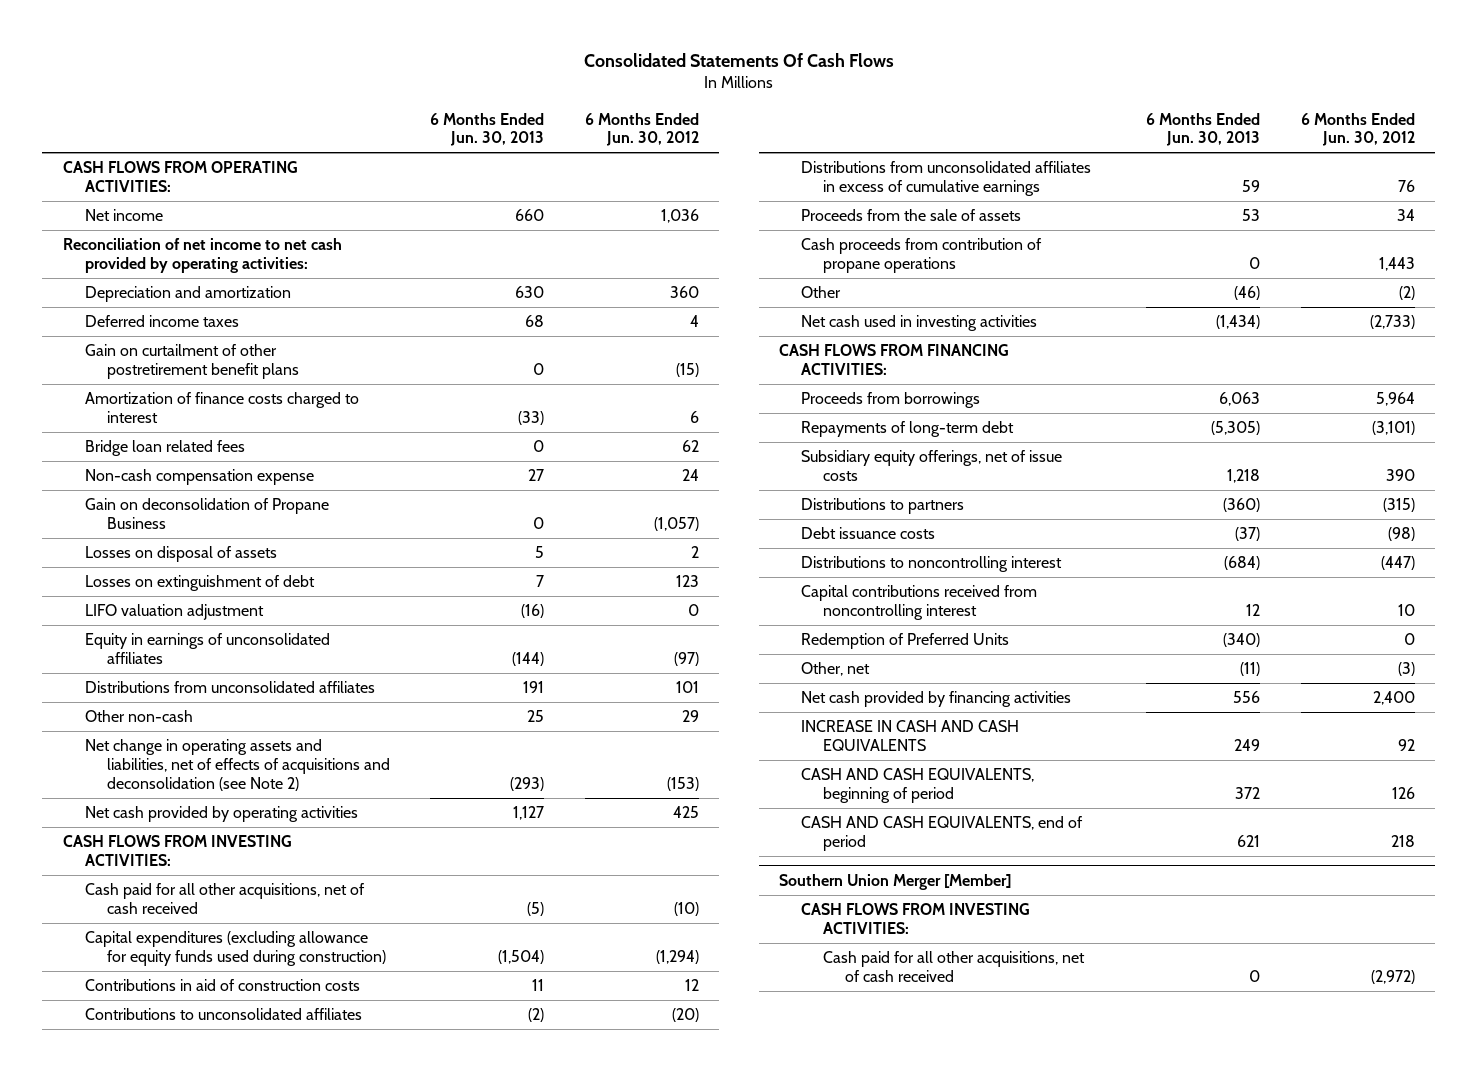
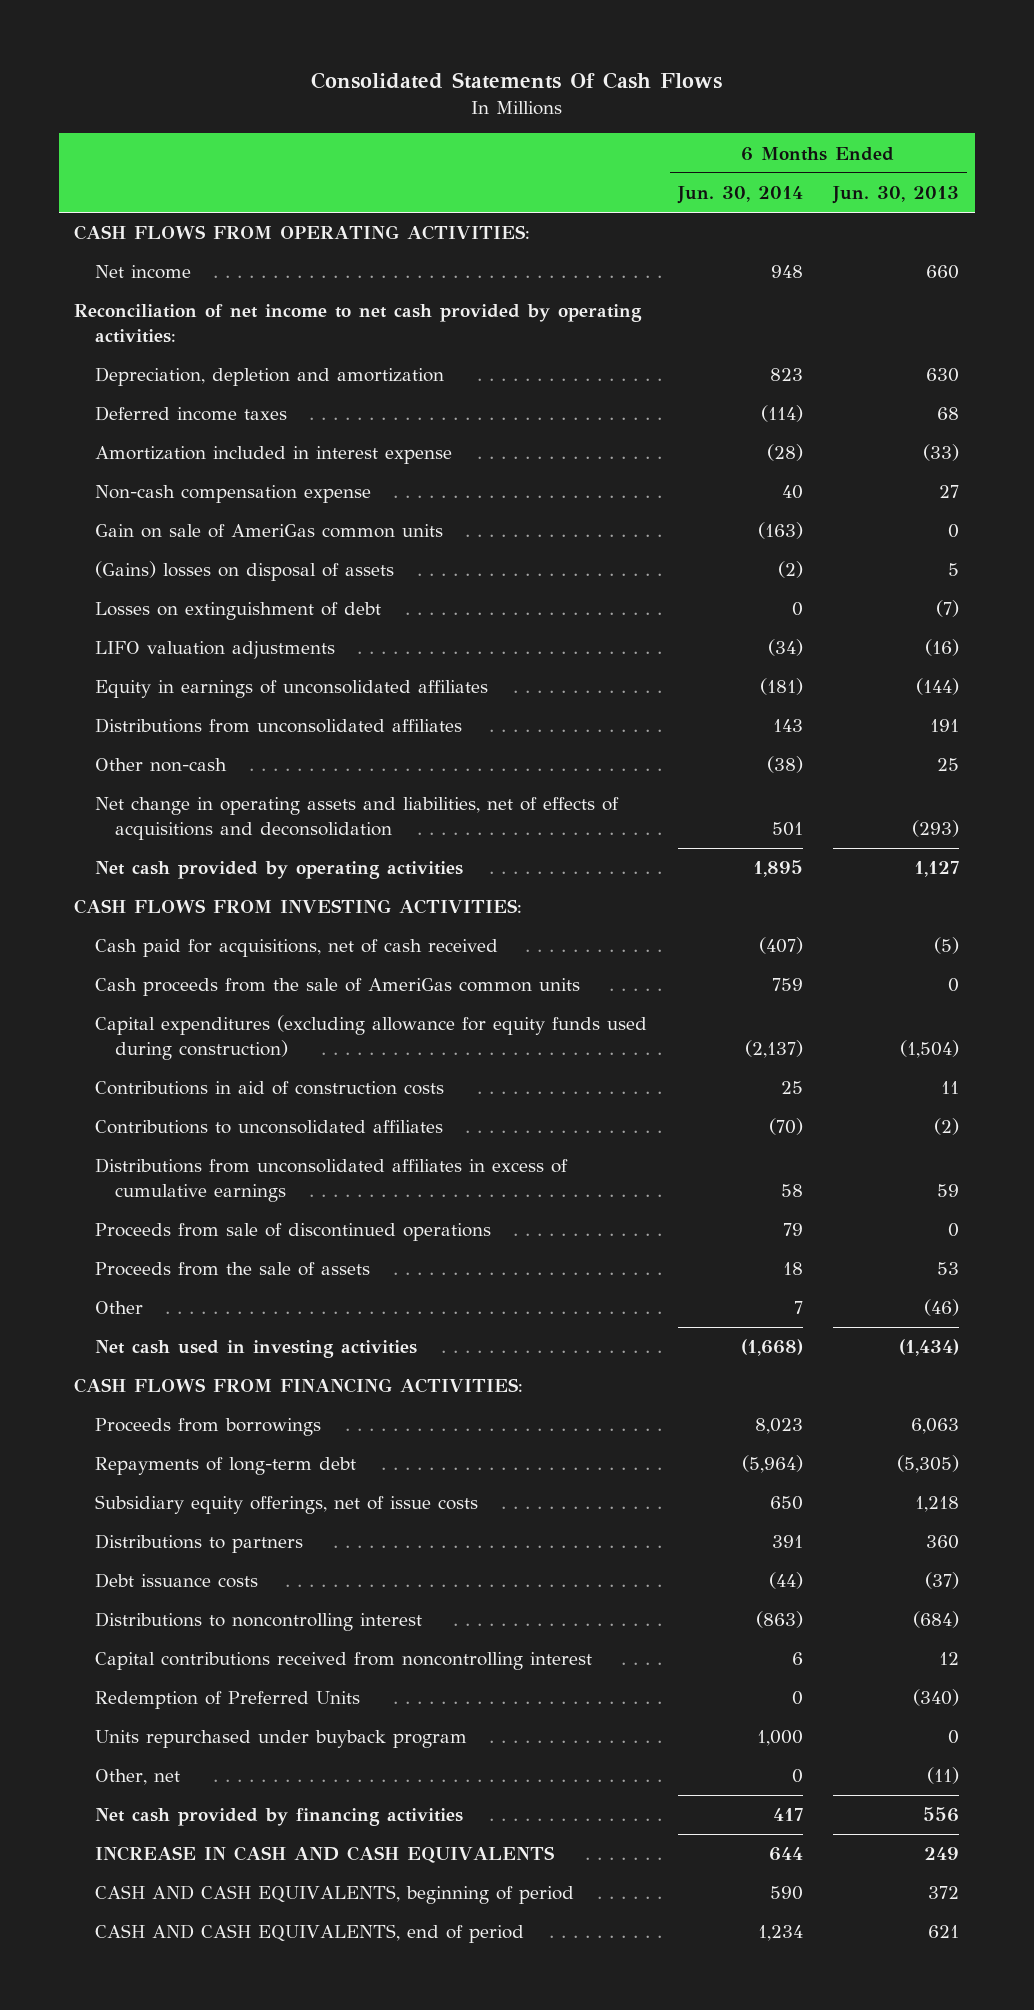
- | 6 Months Ended Jun. 30, 2013 | 6 Months Ended Jun. 30, 2012
+ | 6 Months Ended Jun. 30, 2014 | 6 Months Ended Jun. 30, 2013
- Depreciation and amortization | 630 | 360
+ Depreciation, depletion and amortization | 823 | 630
- Gain on curtailment of other postretirement benefit plans | 0 | (15)
- Amortization of finance costs charged to interest | (33) | 6
- Bridge loan related fees | 0 | 62
+ Amortization included in interest expense | (28) | (33)
- Gain on deconsolidation of Propane Business | 0 | (1,057)
- Losses on disposal of assets | 5 | 2
- Losses on extinguishment of debt | 7 | 123
- LIFO valuation adjustment | (16) | 0
+ Gain on sale of AmeriGas common units | (163) | 0
+ (Gains) losses on disposal of assets | (2) | 5
+ Losses on extinguishment of debt | 0 | (7)
+ LIFO valuation adjustments | (34) | (16)
- Net change in operating assets and liabilities, net of effects of acquisitions and deconsolidation (see Note 2) | (293) | (153)
+ Net change in operating assets and liabilities, net of effects of acquisitions and deconsolidation | 501 | (293)
- Cash paid for all other acquisitions, net of cash received | (5) | (10)
+ Cash paid for acquisitions, net of cash received | (407) | (5)
+ Cash proceeds from the sale of AmeriGas common units | 759 | 0
+ Proceeds from sale of discontinued operations | 79 | 0
- Cash proceeds from contribution of propane operations | 0 | 1,443
- Distributions to partners | (360) | (315)
+ Distributions to partners | 391 | 360
+ Units repurchased under buyback program | 1,000 | 0
- Southern Union Merger [Member]
- CASH FLOWS FROM INVESTING ACTIVITIES:
- Cash paid for all other acquisitions, net of cash received | 0 | (2,972)

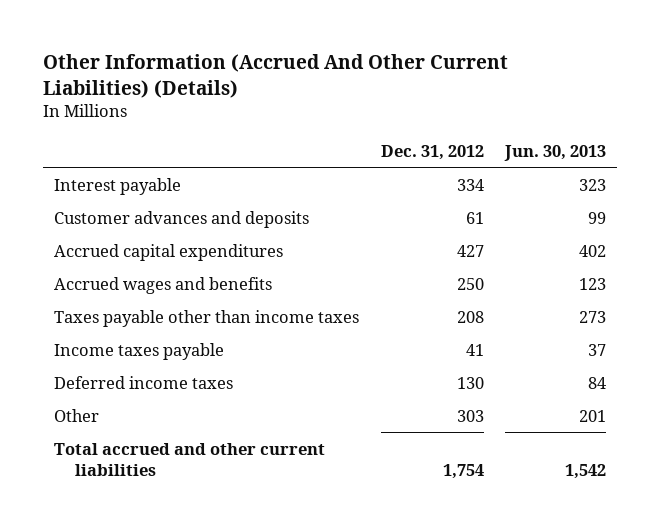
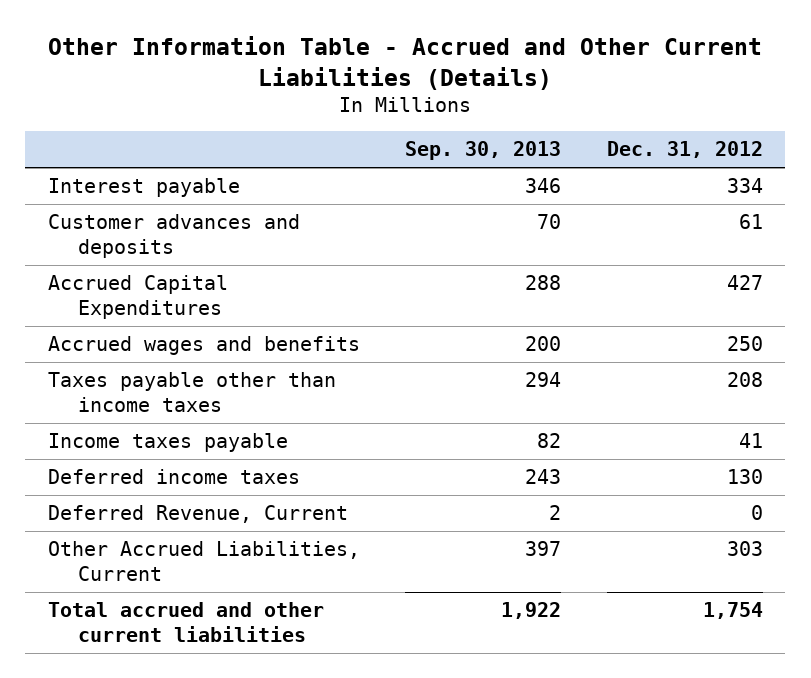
- Other Information (Accrued And Other Current Liabilities) (Details)
+ Other Information Table - Accrued and Other Current Liabilities (Details)
- | Dec. 31, 2012 | Jun. 30, 2013
+ | Sep. 30, 2013 | Dec. 31, 2012
- Accrued capital expenditures | 427 | 402
+ Accrued Capital Expenditures | 288 | 427
- Other | 303 | 201
+ Deferred Revenue, Current | 2 | 0
+ Other Accrued Liabilities, Current | 397 | 303

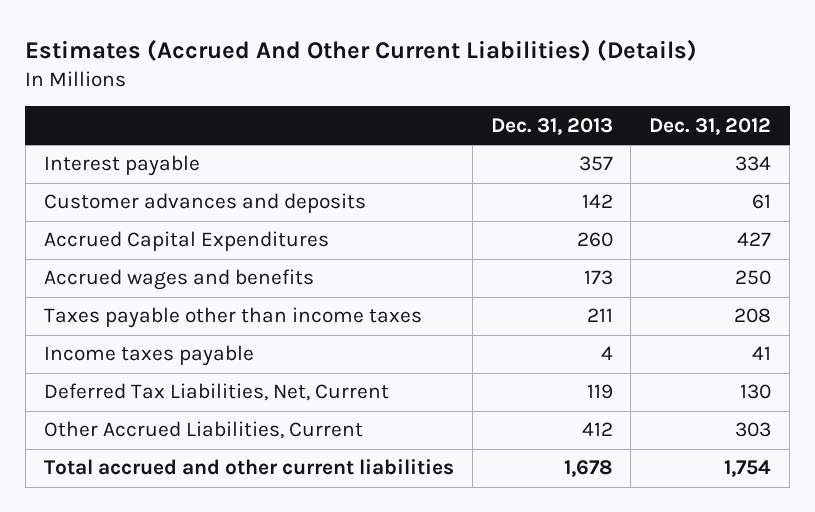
- Other Information Table - Accrued and Other Current Liabilities (Details)
+ Estimates (Accrued And Other Current Liabilities) (Details)
- | Sep. 30, 2013 | Dec. 31, 2012
+ | Dec. 31, 2013 | Dec. 31, 2012
- Deferred income taxes | 243 | 130
- Deferred Revenue, Current | 2 | 0
+ Deferred Tax Liabilities, Net, Current | 119 | 130

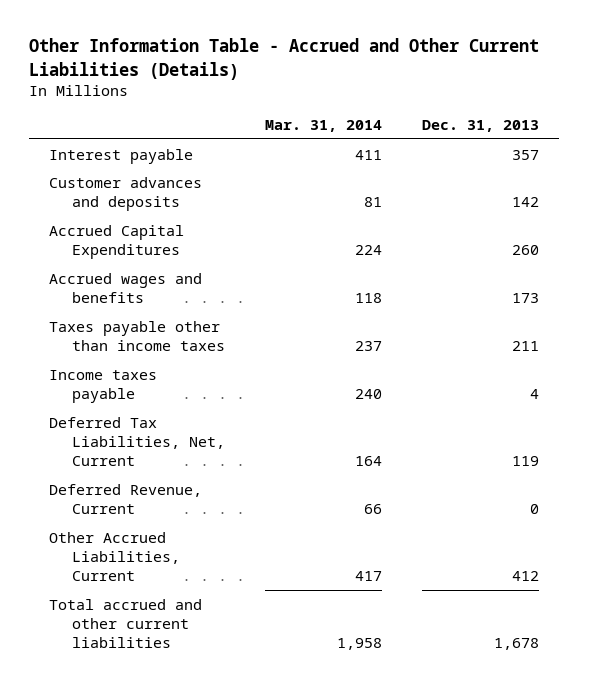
- Estimates (Accrued And Other Current Liabilities) (Details)
+ Other Information Table - Accrued and Other Current Liabilities (Details)
- | Dec. 31, 2013 | Dec. 31, 2012
+ | Mar. 31, 2014 | Dec. 31, 2013
+ Deferred Revenue, Current | 66 | 0

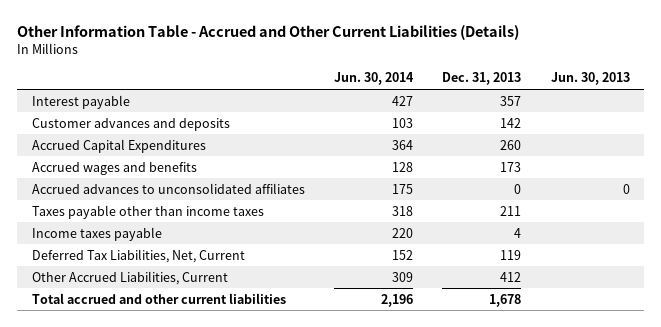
- | Mar. 31, 2014 | Dec. 31, 2013
+ | Jun. 30, 2014 | Dec. 31, 2013 | Jun. 30, 2013
+ Accrued advances to unconsolidated affiliates | 175 | 0 | 0
- Deferred Revenue, Current | 66 | 0

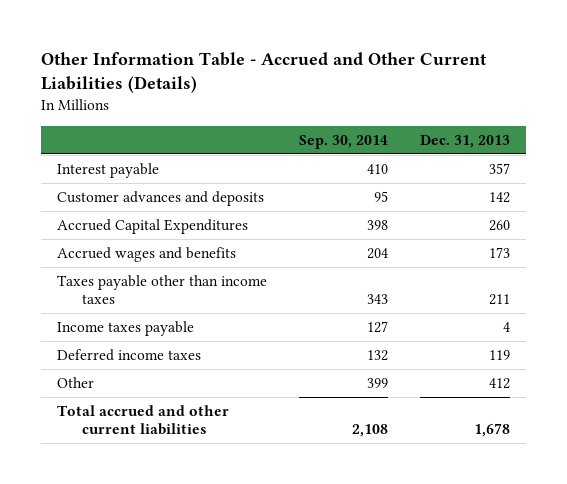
- | Jun. 30, 2014 | Dec. 31, 2013 | Jun. 30, 2013
+ | Sep. 30, 2014 | Dec. 31, 2013
- Accrued advances to unconsolidated affiliates | 175 | 0 | 0
- Deferred Tax Liabilities, Net, Current | 152 | 119 |
- Other Accrued Liabilities, Current | 309 | 412 |
+ Deferred income taxes | 132 | 119
+ Other | 399 | 412

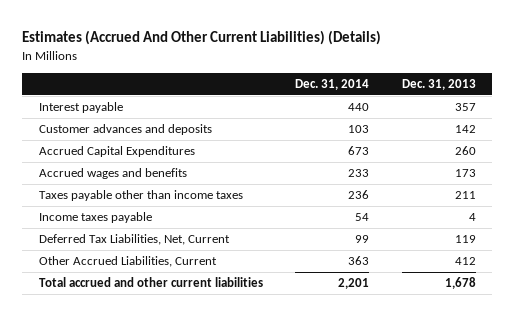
- Other Information Table - Accrued and Other Current Liabilities (Details)
+ Estimates (Accrued And Other Current Liabilities) (Details)
- | Sep. 30, 2014 | Dec. 31, 2013
+ | Dec. 31, 2014 | Dec. 31, 2013
- Deferred income taxes | 132 | 119
- Other | 399 | 412
+ Deferred Tax Liabilities, Net, Current | 99 | 119
+ Other Accrued Liabilities, Current | 363 | 412

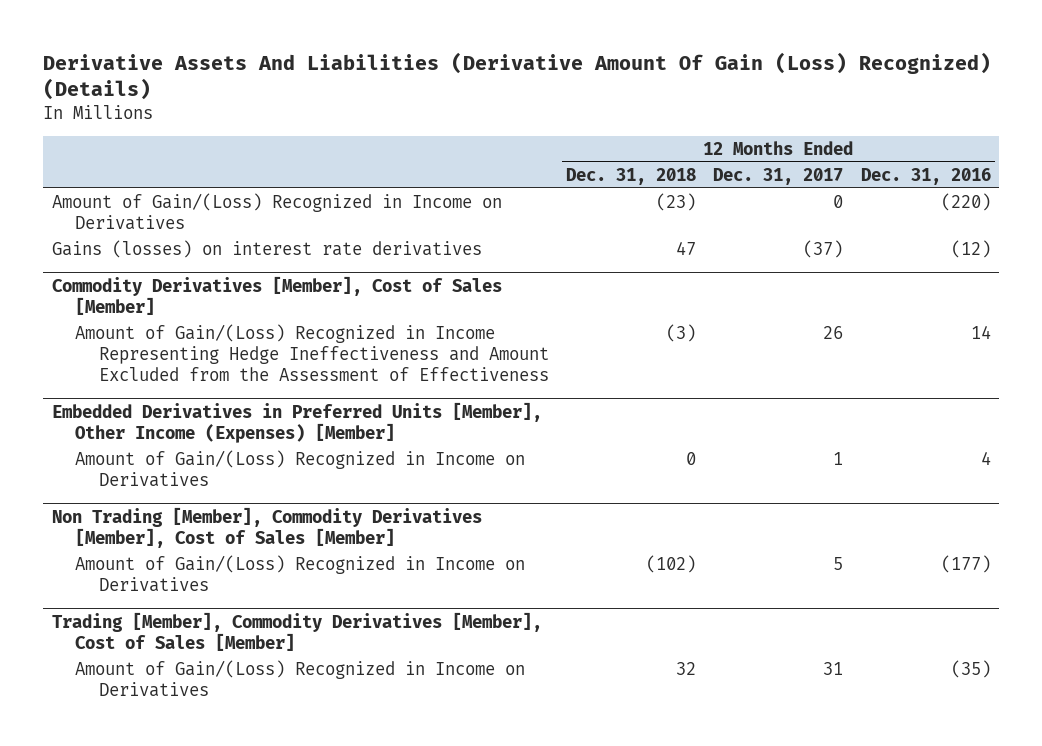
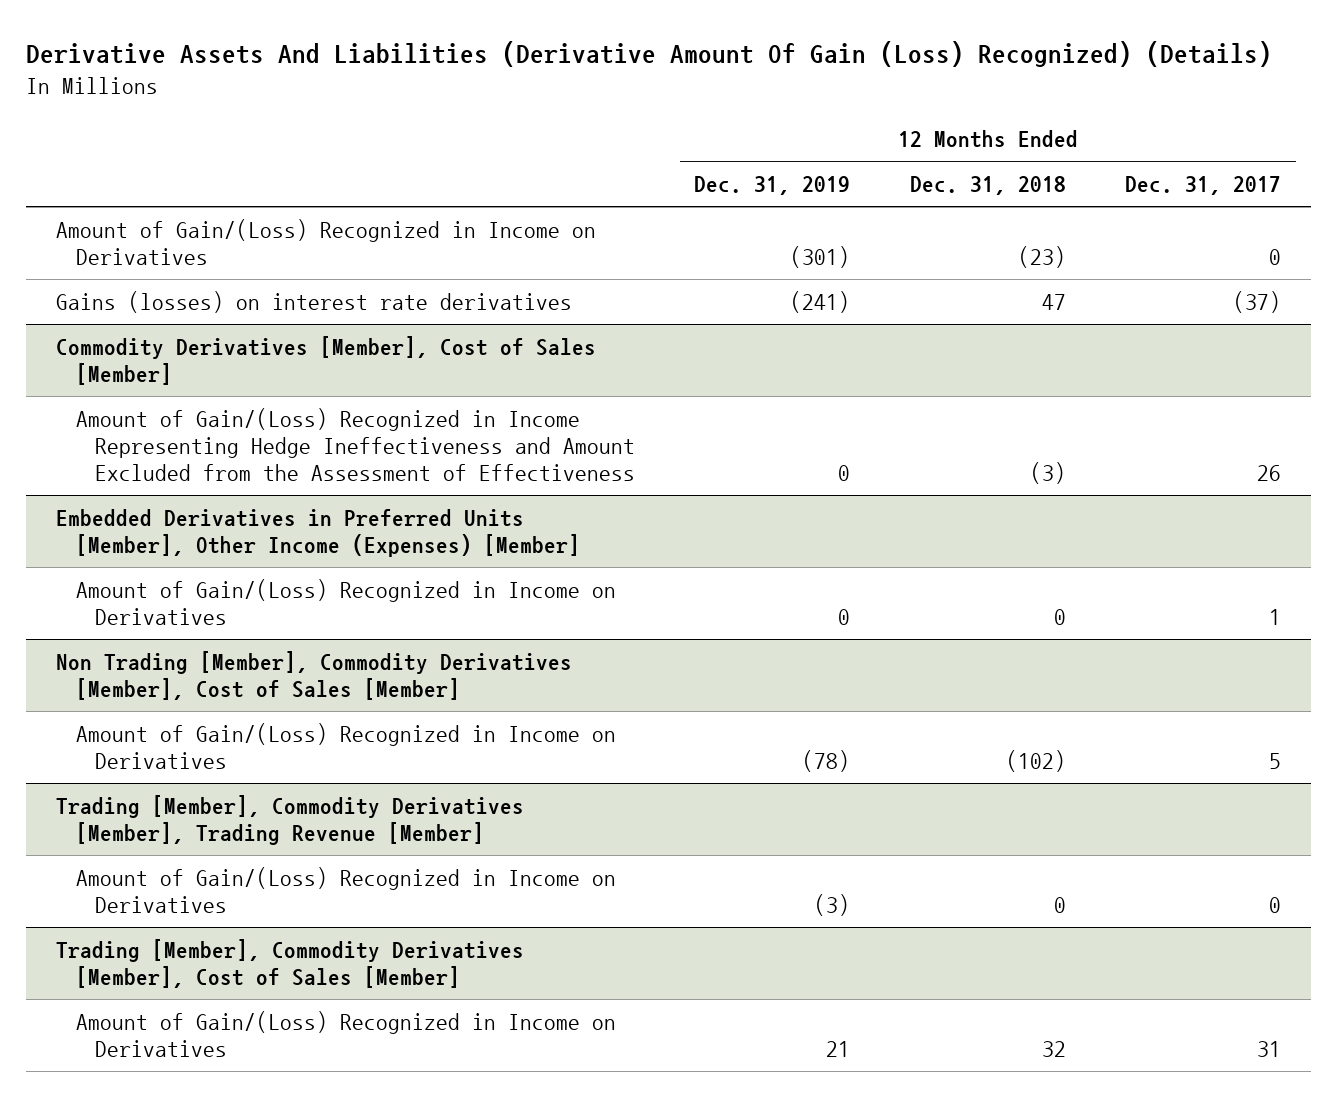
- | 12 Months Ended Dec. 31, 2018 | 12 Months Ended Dec. 31, 2017 | 12 Months Ended Dec. 31, 2016
+ | 12 Months Ended Dec. 31, 2019 | 12 Months Ended Dec. 31, 2018 | 12 Months Ended Dec. 31, 2017
+ Trading [Member], Commodity Derivatives [Member], Trading Revenue [Member]
+ Amount of Gain/(Loss) Recognized in Income on Derivatives | (3) | 0 | 0

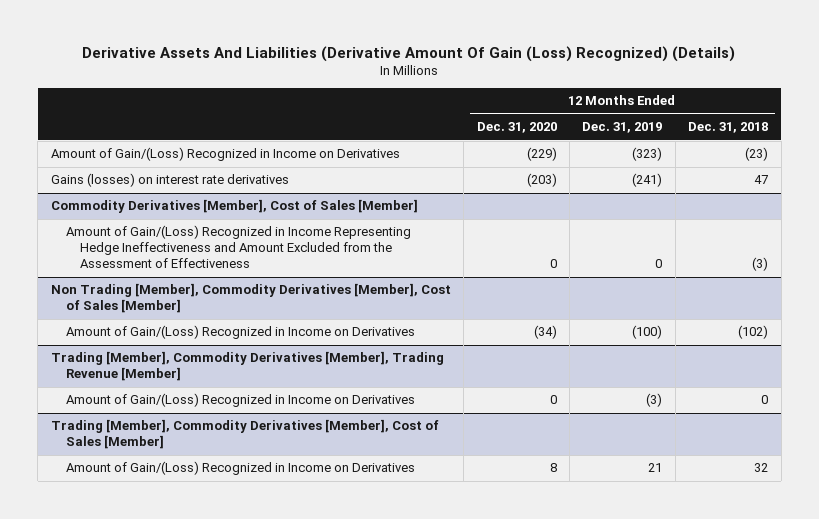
- | 12 Months Ended Dec. 31, 2019 | 12 Months Ended Dec. 31, 2018 | 12 Months Ended Dec. 31, 2017
+ | 12 Months Ended Dec. 31, 2020 | 12 Months Ended Dec. 31, 2019 | 12 Months Ended Dec. 31, 2018
- Amount of Gain/(Loss) Recognized in Income on Derivatives | (301) | (23) | 0
+ Amount of Gain/(Loss) Recognized in Income on Derivatives | (229) | (323) | (23)
- Embedded Derivatives in Preferred Units [Member], Other Income (Expenses) [Member]
- Amount of Gain/(Loss) Recognized in Income on Derivatives | 0 | 0 | 1
@ Non Trading [Member], Commodity Derivatives [Member], Cost of Sales [Member]
- Amount of Gain/(Loss) Recognized in Income on Derivatives | (78) | (102) | 5
+ Amount of Gain/(Loss) Recognized in Income on Derivatives | (34) | (100) | (102)

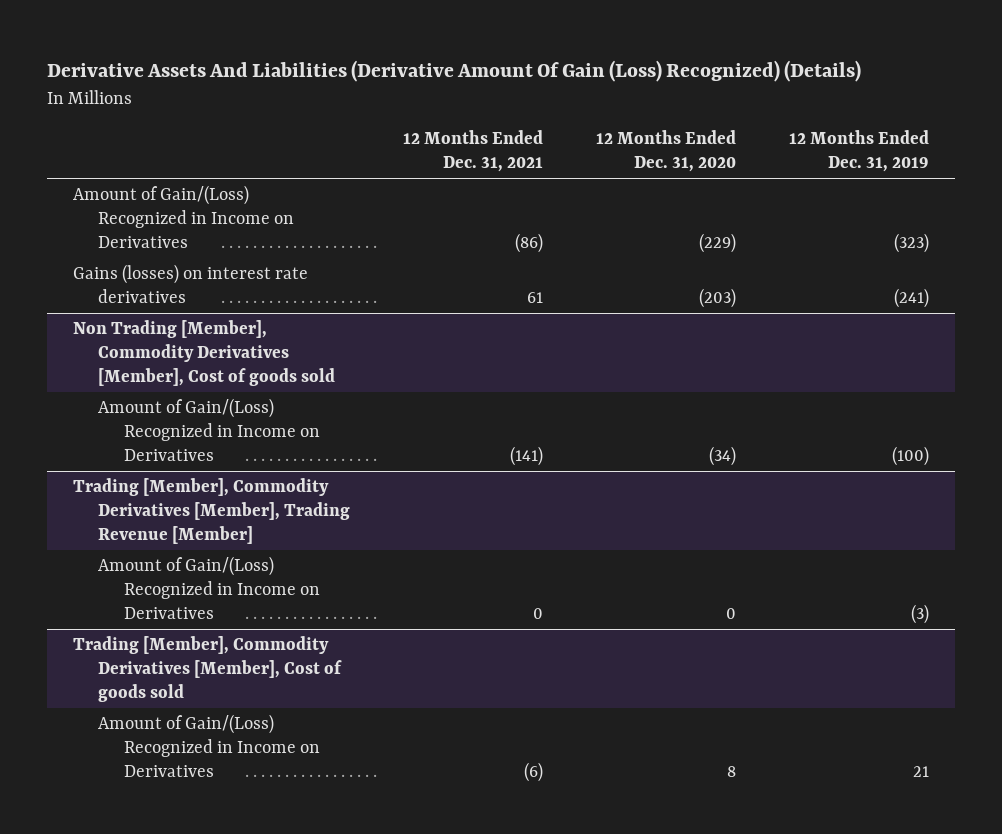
- | 12 Months Ended Dec. 31, 2020 | 12 Months Ended Dec. 31, 2019 | 12 Months Ended Dec. 31, 2018
+ | 12 Months Ended Dec. 31, 2021 | 12 Months Ended Dec. 31, 2020 | 12 Months Ended Dec. 31, 2019
- Commodity Derivatives [Member], Cost of Sales [Member]
- Amount of Gain/(Loss) Recognized in Income Representing Hedge Ineffectiveness and Amount Excluded from the Assessment of Effectiveness | 0 | 0 | (3)
- Non Trading [Member], Commodity Derivatives [Member], Cost of Sales [Member]
+ Non Trading [Member], Commodity Derivatives [Member], Cost of goods sold
- Trading [Member], Commodity Derivatives [Member], Cost of Sales [Member]
+ Trading [Member], Commodity Derivatives [Member], Cost of goods sold

